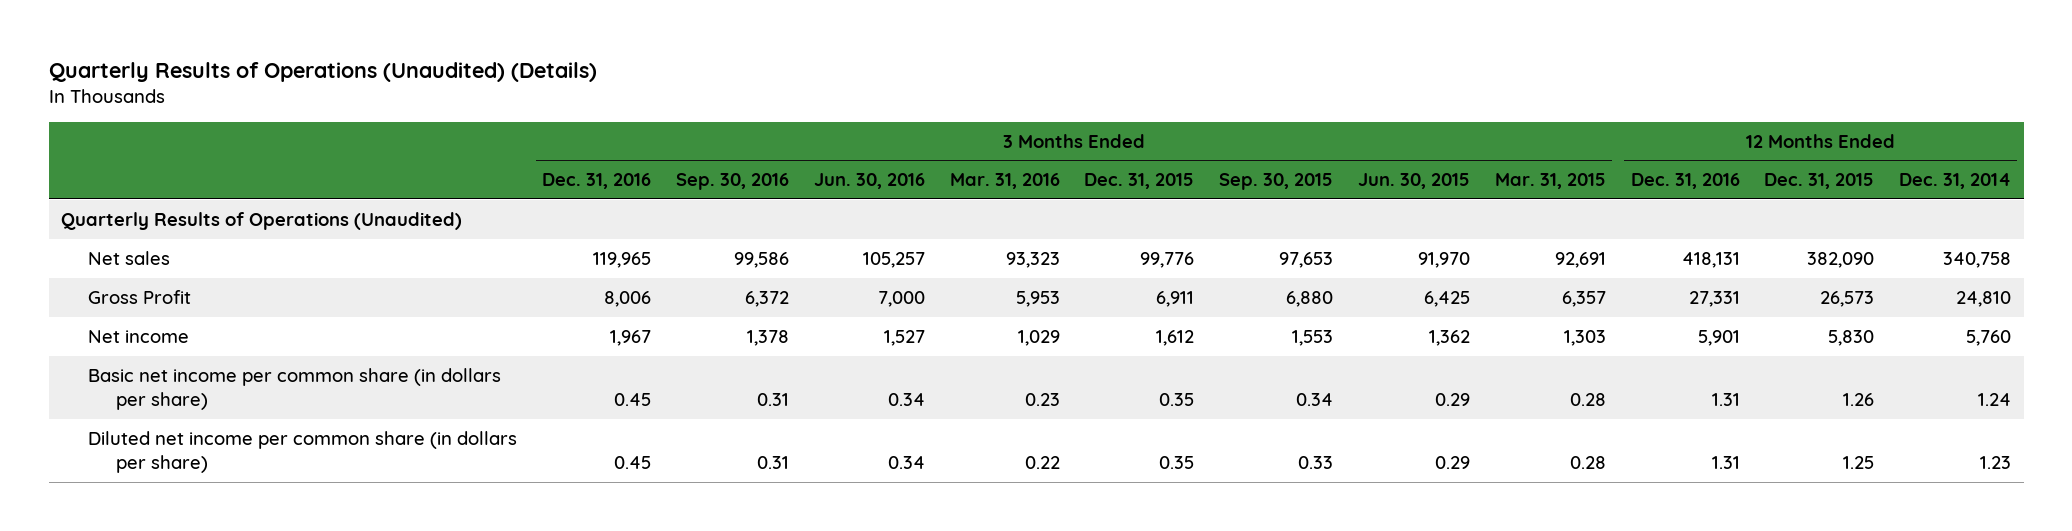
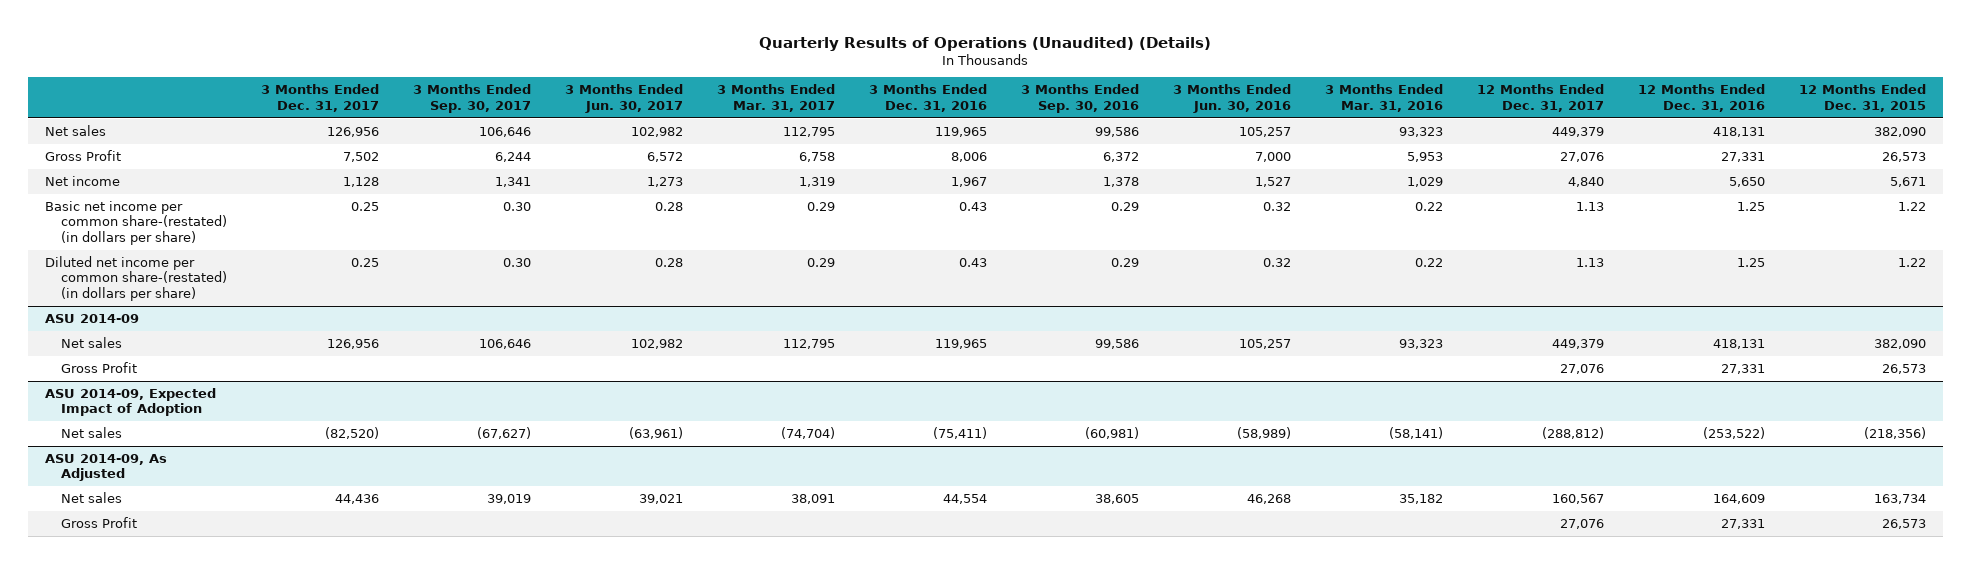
- | 3 Months Ended Dec. 31, 2016 | 3 Months Ended Sep. 30, 2016 | 3 Months Ended Jun. 30, 2016 | 3 Months Ended Mar. 31, 2016 | 3 Months Ended Dec. 31, 2015 | 3 Months Ended Sep. 30, 2015 | 3 Months Ended Jun. 30, 2015 | 3 Months Ended Mar. 31, 2015 | 12 Months Ended Dec. 31, 2016 | 12 Months Ended Dec. 31, 2015 | 12 Months Ended Dec. 31, 2014
+ | 3 Months Ended Dec. 31, 2017 | 3 Months Ended Sep. 30, 2017 | 3 Months Ended Jun. 30, 2017 | 3 Months Ended Mar. 31, 2017 | 3 Months Ended Dec. 31, 2016 | 3 Months Ended Sep. 30, 2016 | 3 Months Ended Jun. 30, 2016 | 3 Months Ended Mar. 31, 2016 | 12 Months Ended Dec. 31, 2017 | 12 Months Ended Dec. 31, 2016 | 12 Months Ended Dec. 31, 2015
- Quarterly Results of Operations (Unaudited)
- Net income | 1,967 | 1,378 | 1,527 | 1,029 | 1,612 | 1,553 | 1,362 | 1,303 | 5,901 | 5,830 | 5,760
- Basic net income per common share (in dollars per share) | 0.45 | 0.31 | 0.34 | 0.23 | 0.35 | 0.34 | 0.29 | 0.28 | 1.31 | 1.26 | 1.24
- Diluted net income per common share (in dollars per share) | 0.45 | 0.31 | 0.34 | 0.22 | 0.35 | 0.33 | 0.29 | 0.28 | 1.31 | 1.25 | 1.23
+ Net income | 1,128 | 1,341 | 1,273 | 1,319 | 1,967 | 1,378 | 1,527 | 1,029 | 4,840 | 5,650 | 5,671
+ Basic net income per common share-(restated) (in dollars per share) | 0.25 | 0.30 | 0.28 | 0.29 | 0.43 | 0.29 | 0.32 | 0.22 | 1.13 | 1.25 | 1.22
+ Diluted net income per common share-(restated) (in dollars per share) | 0.25 | 0.30 | 0.28 | 0.29 | 0.43 | 0.29 | 0.32 | 0.22 | 1.13 | 1.25 | 1.22
+ ASU 2014-09
+ Net sales | 126,956 | 106,646 | 102,982 | 112,795 | 119,965 | 99,586 | 105,257 | 93,323 | 449,379 | 418,131 | 382,090
+ Gross Profit | | | | | | | | | 27,076 | 27,331 | 26,573
+ ASU 2014-09, Expected Impact of Adoption
+ Net sales | (82,520) | (67,627) | (63,961) | (74,704) | (75,411) | (60,981) | (58,989) | (58,141) | (288,812) | (253,522) | (218,356)
+ ASU 2014-09, As Adjusted
+ Net sales | 44,436 | 39,019 | 39,021 | 38,091 | 44,554 | 38,605 | 46,268 | 35,182 | 160,567 | 164,609 | 163,734
+ Gross Profit | | | | | | | | | 27,076 | 27,331 | 26,573

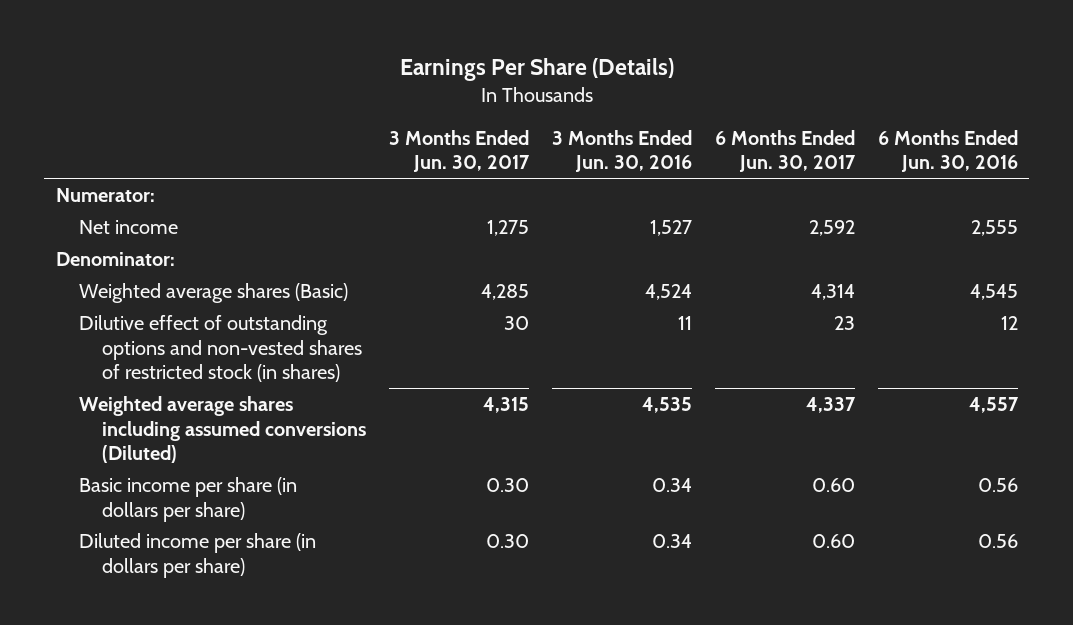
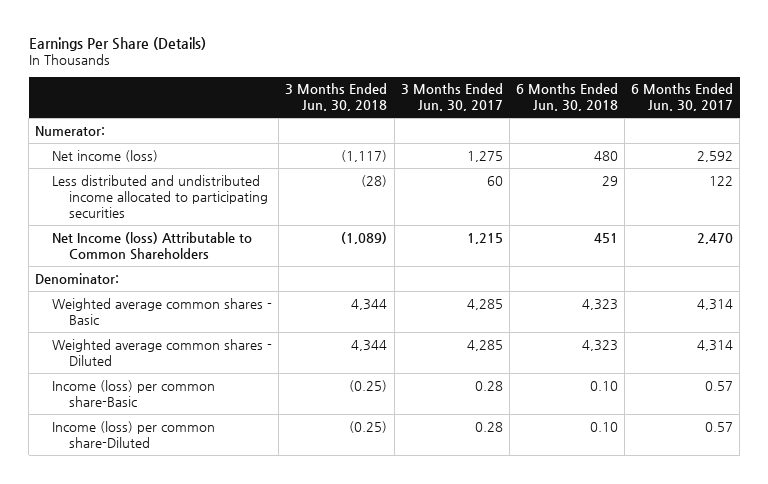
- | 3 Months Ended Jun. 30, 2017 | 3 Months Ended Jun. 30, 2016 | 6 Months Ended Jun. 30, 2017 | 6 Months Ended Jun. 30, 2016
+ | 3 Months Ended Jun. 30, 2018 | 3 Months Ended Jun. 30, 2017 | 6 Months Ended Jun. 30, 2018 | 6 Months Ended Jun. 30, 2017
- Net income | 1,275 | 1,527 | 2,592 | 2,555
+ Net income (loss) | (1,117) | 1,275 | 480 | 2,592
+ Less distributed and undistributed income allocated to participating securities | (28) | 60 | 29 | 122
+ Net Income (loss) Attributable to Common Shareholders | (1,089) | 1,215 | 451 | 2,470
- Weighted average shares (Basic) | 4,285 | 4,524 | 4,314 | 4,545
- Dilutive effect of outstanding options and non-vested shares of restricted stock (in shares) | 30 | 11 | 23 | 12
- Weighted average shares including assumed conversions (Diluted) | 4,315 | 4,535 | 4,337 | 4,557
- Basic income per share (in dollars per share) | 0.30 | 0.34 | 0.60 | 0.56
- Diluted income per share (in dollars per share) | 0.30 | 0.34 | 0.60 | 0.56
+ Weighted average common shares - Basic | 4,344 | 4,285 | 4,323 | 4,314
+ Weighted average common shares - Diluted | 4,344 | 4,285 | 4,323 | 4,314
+ Income (loss) per common share-Basic | (0.25) | 0.28 | 0.10 | 0.57
+ Income (loss) per common share-Diluted | (0.25) | 0.28 | 0.10 | 0.57

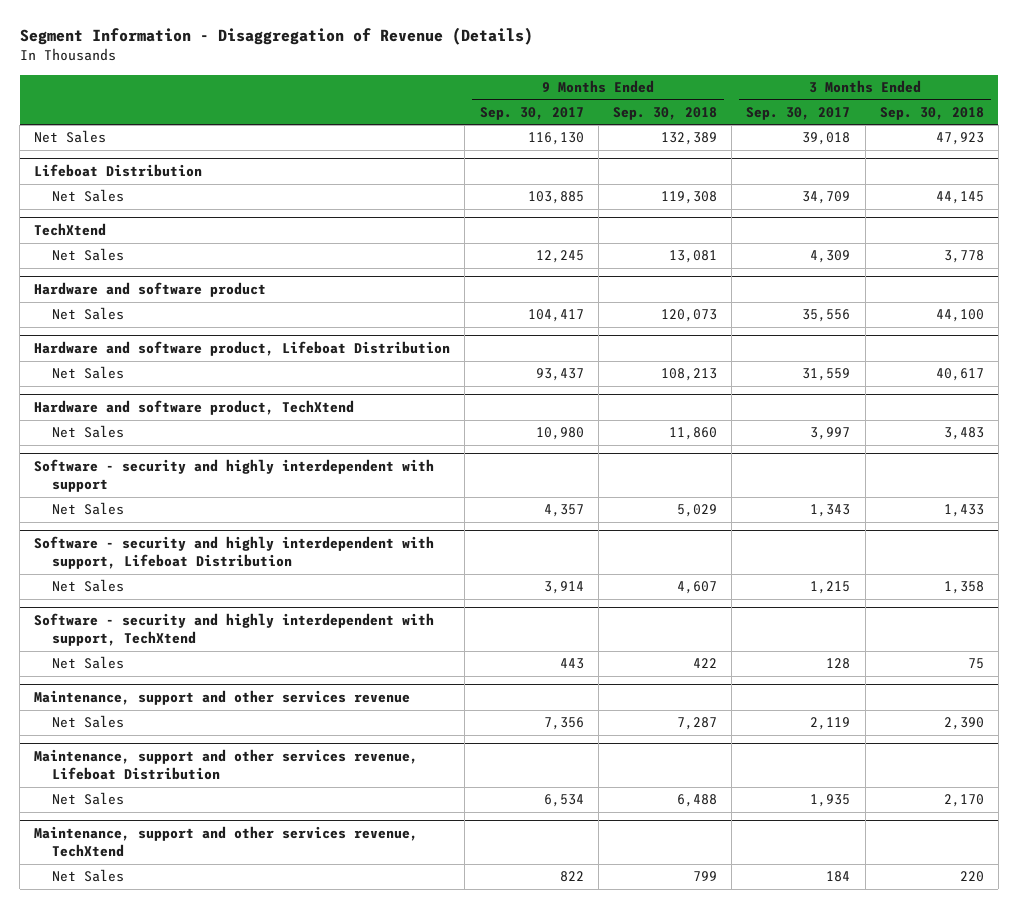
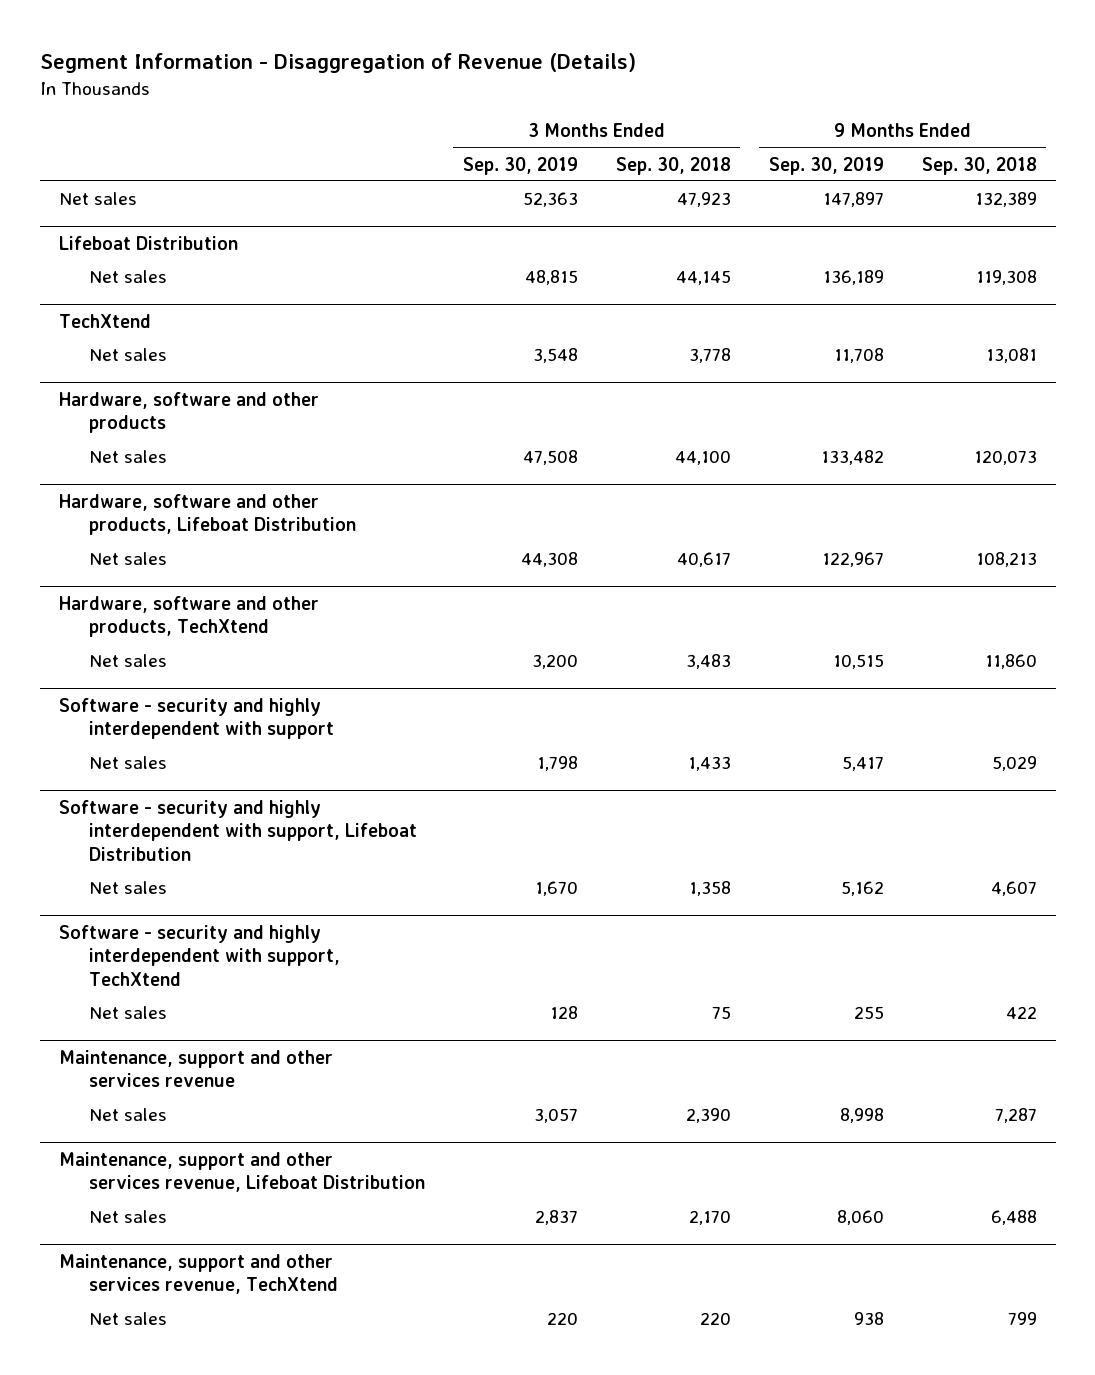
- | 9 Months Ended Sep. 30, 2017 | 9 Months Ended Sep. 30, 2018 | 3 Months Ended Sep. 30, 2017 | 3 Months Ended Sep. 30, 2018
+ | 3 Months Ended Sep. 30, 2019 | 3 Months Ended Sep. 30, 2018 | 9 Months Ended Sep. 30, 2019 | 9 Months Ended Sep. 30, 2018
- Net Sales | 116,130 | 132,389 | 39,018 | 47,923
+ Net sales | 52,363 | 47,923 | 147,897 | 132,389
@ Lifeboat Distribution
- Net Sales | 103,885 | 119,308 | 34,709 | 44,145
+ Net sales | 48,815 | 44,145 | 136,189 | 119,308
@ TechXtend
- Net Sales | 12,245 | 13,081 | 4,309 | 3,778
- Hardware and software product
- Net Sales | 104,417 | 120,073 | 35,556 | 44,100
- Hardware and software product, Lifeboat Distribution
- Net Sales | 93,437 | 108,213 | 31,559 | 40,617
- Hardware and software product, TechXtend
- Net Sales | 10,980 | 11,860 | 3,997 | 3,483
@ TechXtend
+ Net sales | 3,548 | 3,778 | 11,708 | 13,081
+ Hardware, software and other products
+ Net sales | 47,508 | 44,100 | 133,482 | 120,073
+ Hardware, software and other products, Lifeboat Distribution
+ Net sales | 44,308 | 40,617 | 122,967 | 108,213
+ Hardware, software and other products, TechXtend
+ Net sales | 3,200 | 3,483 | 10,515 | 11,860
@ Software - security and highly interdependent with support
- Net Sales | 4,357 | 5,029 | 1,343 | 1,433
+ Net sales | 1,798 | 1,433 | 5,417 | 5,029
@ Software - security and highly interdependent with support, Lifeboat Distribution
- Net Sales | 3,914 | 4,607 | 1,215 | 1,358
+ Net sales | 1,670 | 1,358 | 5,162 | 4,607
@ Software - security and highly interdependent with support, TechXtend
- Net Sales | 443 | 422 | 128 | 75
+ Net sales | 128 | 75 | 255 | 422
@ Maintenance, support and other services revenue
- Net Sales | 7,356 | 7,287 | 2,119 | 2,390
+ Net sales | 3,057 | 2,390 | 8,998 | 7,287
@ Maintenance, support and other services revenue, Lifeboat Distribution
- Net Sales | 6,534 | 6,488 | 1,935 | 2,170
+ Net sales | 2,837 | 2,170 | 8,060 | 6,488
@ Maintenance, support and other services revenue, TechXtend
- Net Sales | 822 | 799 | 184 | 220
+ Net sales | 220 | 220 | 938 | 799

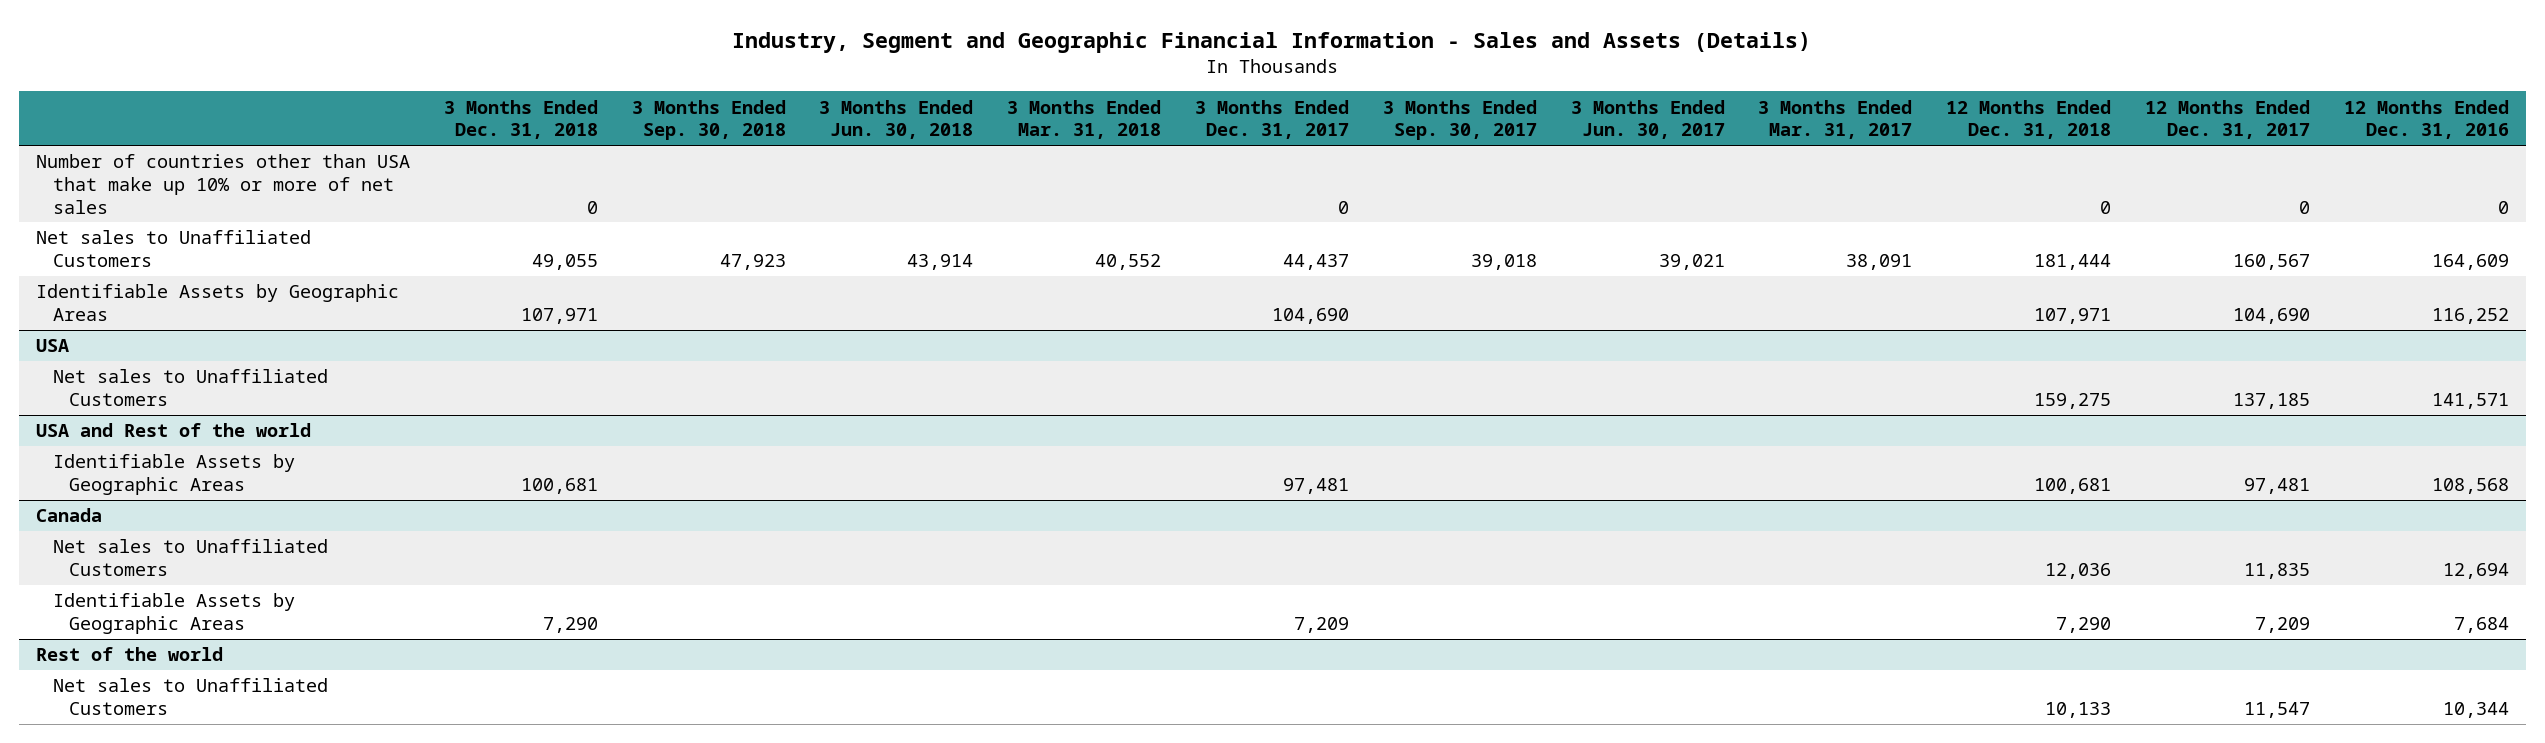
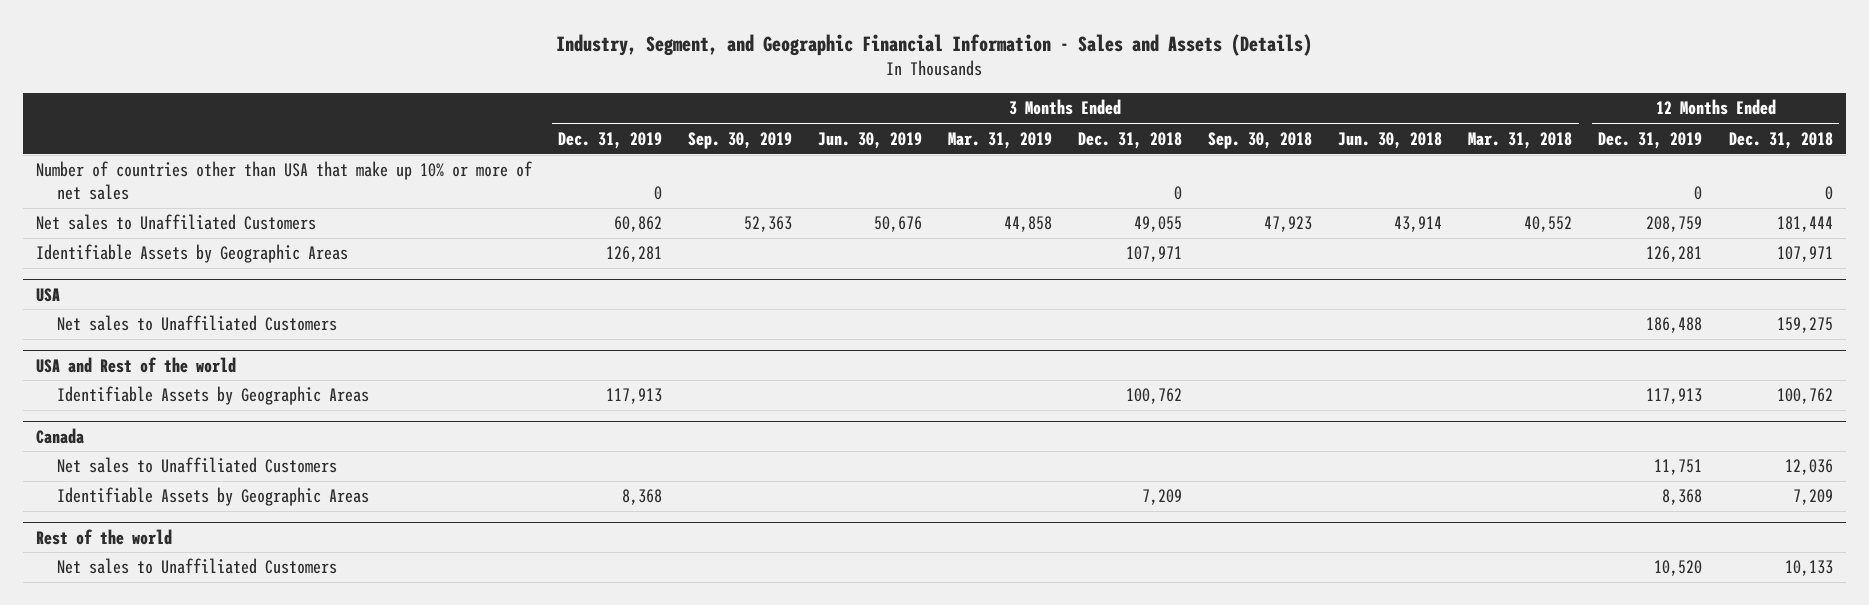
- Industry, Segment and Geographic Financial Information - Sales and Assets (Details)
+ Industry, Segment, and Geographic Financial Information - Sales and Assets (Details)
- | 3 Months Ended Dec. 31, 2018 | 3 Months Ended Sep. 30, 2018 | 3 Months Ended Jun. 30, 2018 | 3 Months Ended Mar. 31, 2018 | 3 Months Ended Dec. 31, 2017 | 3 Months Ended Sep. 30, 2017 | 3 Months Ended Jun. 30, 2017 | 3 Months Ended Mar. 31, 2017 | 12 Months Ended Dec. 31, 2018 | 12 Months Ended Dec. 31, 2017 | 12 Months Ended Dec. 31, 2016
+ | 3 Months Ended Dec. 31, 2019 | 3 Months Ended Sep. 30, 2019 | 3 Months Ended Jun. 30, 2019 | 3 Months Ended Mar. 31, 2019 | 3 Months Ended Dec. 31, 2018 | 3 Months Ended Sep. 30, 2018 | 3 Months Ended Jun. 30, 2018 | 3 Months Ended Mar. 31, 2018 | 12 Months Ended Dec. 31, 2019 | 12 Months Ended Dec. 31, 2018
@ USA and Rest of the world
- Identifiable Assets by Geographic Areas | 100,681 | | | | 97,481 | | | | 100,681 | 97,481 | 108,568
+ Identifiable Assets by Geographic Areas | 117,913 | | | | 100,762 | | | | 117,913 | 100,762
@ Canada
- Identifiable Assets by Geographic Areas | 7,290 | | | | 7,209 | | | | 7,290 | 7,209 | 7,684
+ Identifiable Assets by Geographic Areas | 8,368 | | | | 7,209 | | | | 8,368 | 7,209

